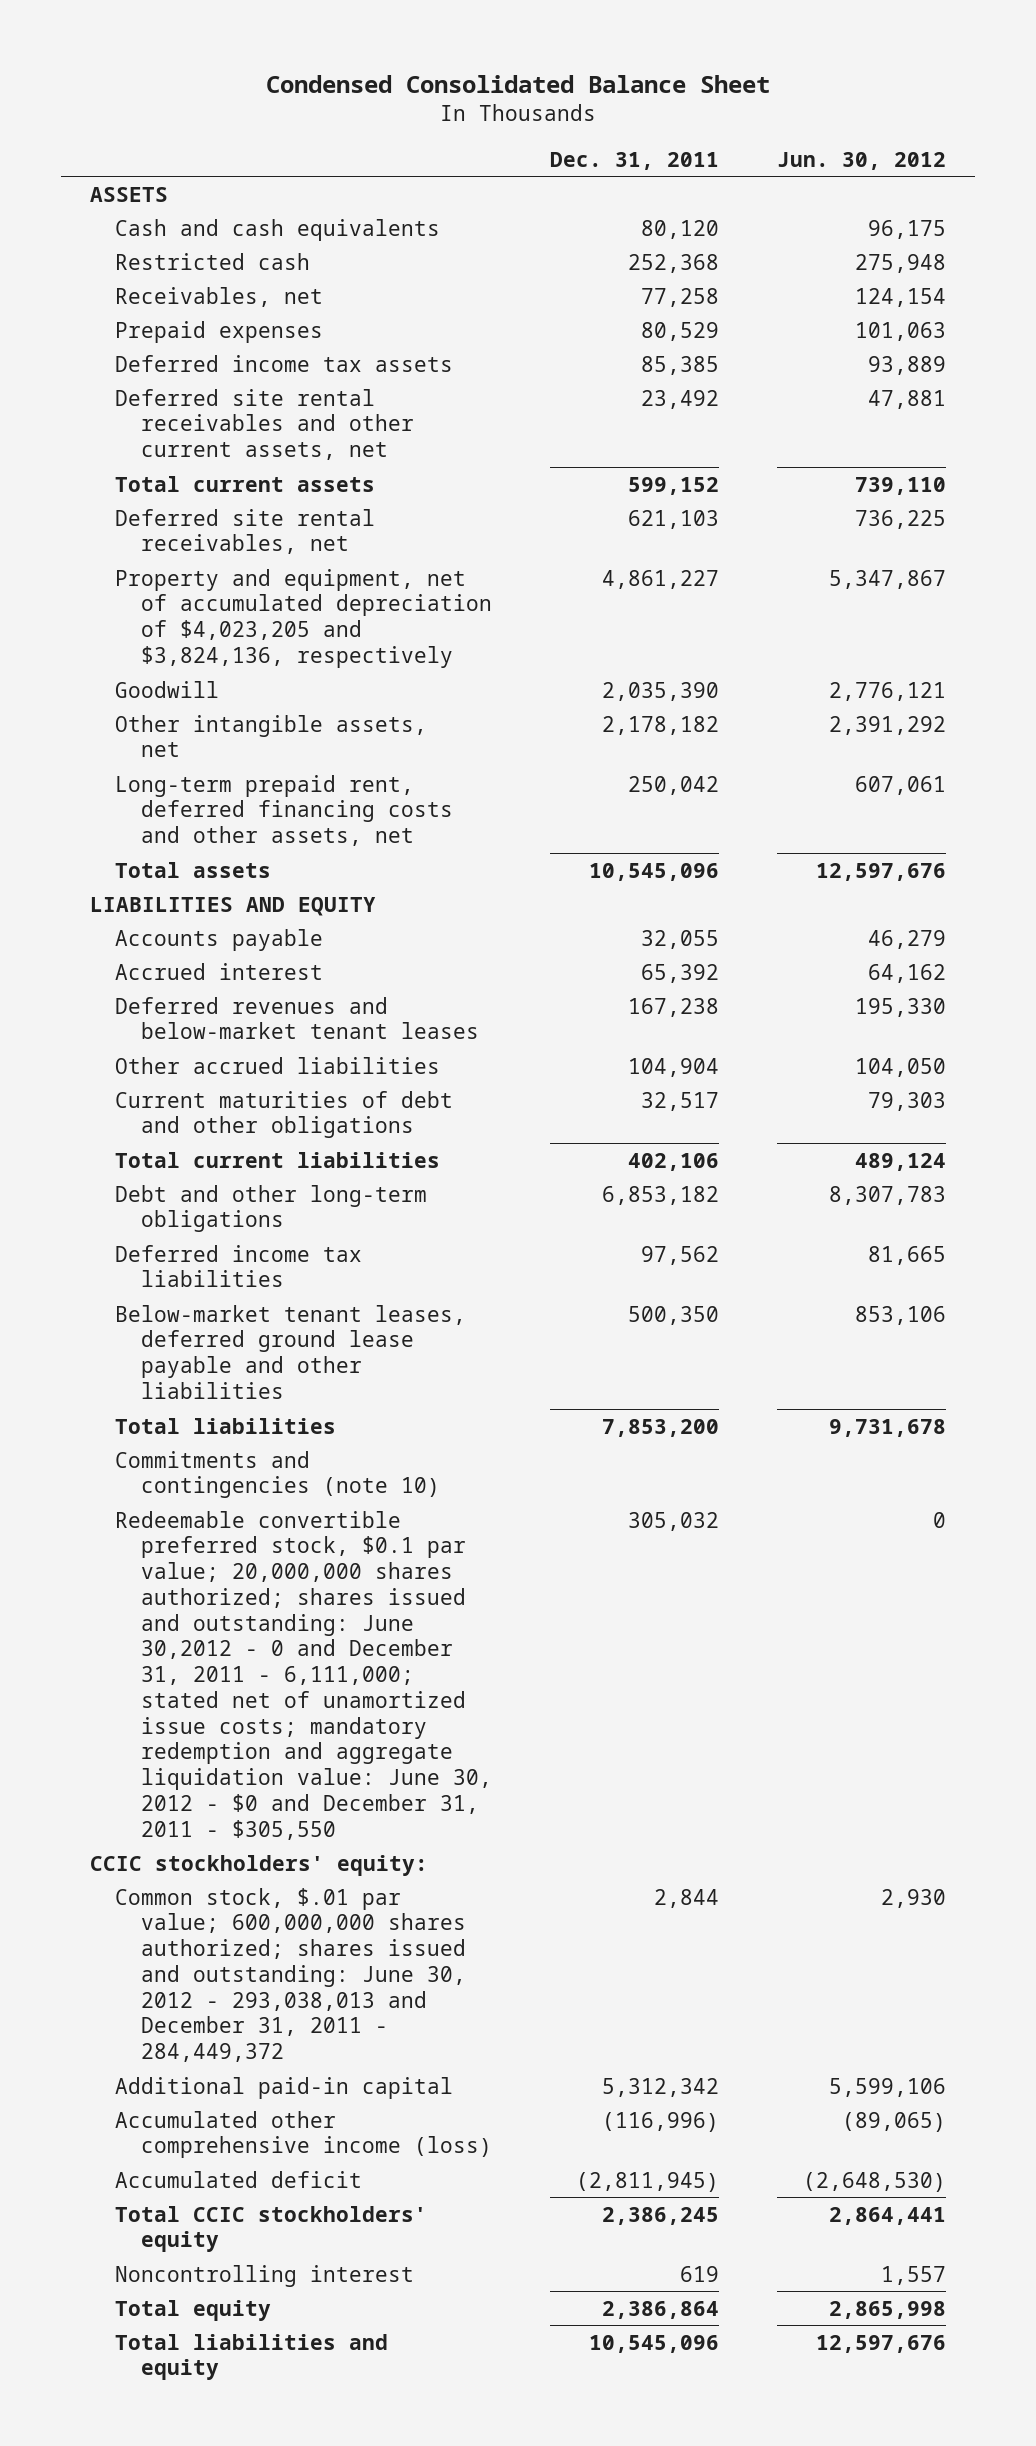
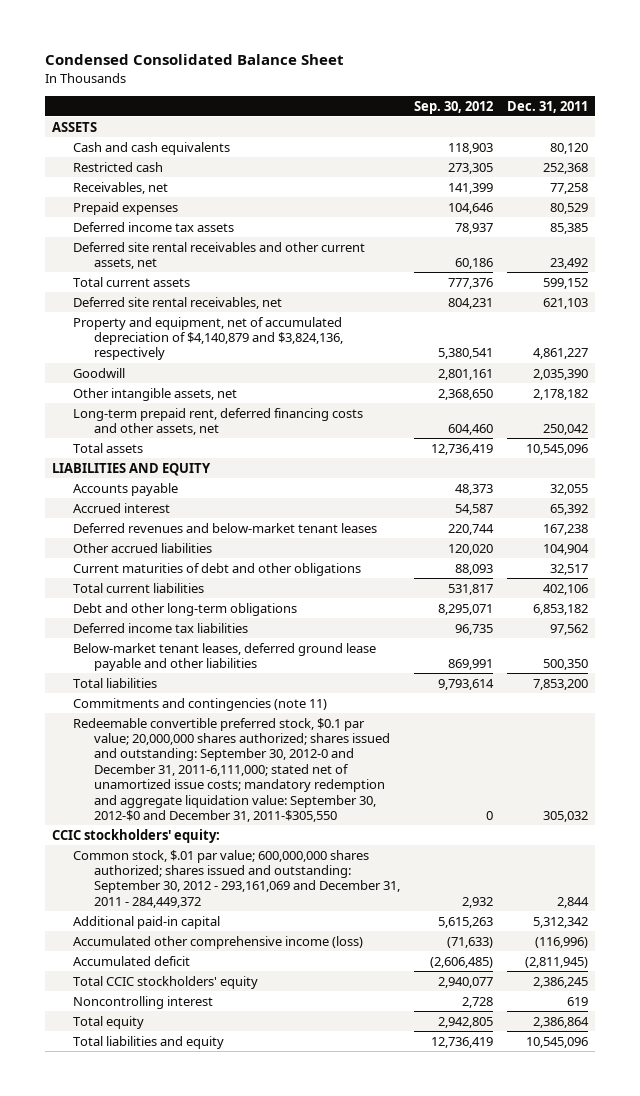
- | Dec. 31, 2011 | Jun. 30, 2012
+ | Sep. 30, 2012 | Dec. 31, 2011
- Property and equipment, net of accumulated depreciation of $4,023,205 and $3,824,136, respectively | 4,861,227 | 5,347,867
+ Property and equipment, net of accumulated depreciation of $4,140,879 and $3,824,136, respectively | 5,380,541 | 4,861,227
- Commitments and contingencies (note 10)
- Redeemable convertible preferred stock, $0.1 par value; 20,000,000 shares authorized; shares issued and outstanding: June 30,2012 - 0 and December 31, 2011 - 6,111,000; stated net of unamortized issue costs; mandatory redemption and aggregate liquidation value: June 30, 2012 - $0 and December 31, 2011 - $305,550 | 305,032 | 0
+ Commitments and contingencies (note 11)
+ Redeemable convertible preferred stock, $0.1 par value; 20,000,000 shares authorized; shares issued and outstanding: September 30, 2012-0 and December 31, 2011-6,111,000; stated net of unamortized issue costs; mandatory redemption and aggregate liquidation value: September 30, 2012-$0 and December 31, 2011-$305,550 | 0 | 305,032
- Common stock, $.01 par value; 600,000,000 shares authorized; shares issued and outstanding: June 30, 2012 - 293,038,013 and December 31, 2011 - 284,449,372 | 2,844 | 2,930
+ Common stock, $.01 par value; 600,000,000 shares authorized; shares issued and outstanding: September 30, 2012 - 293,161,069 and December 31, 2011 - 284,449,372 | 2,932 | 2,844

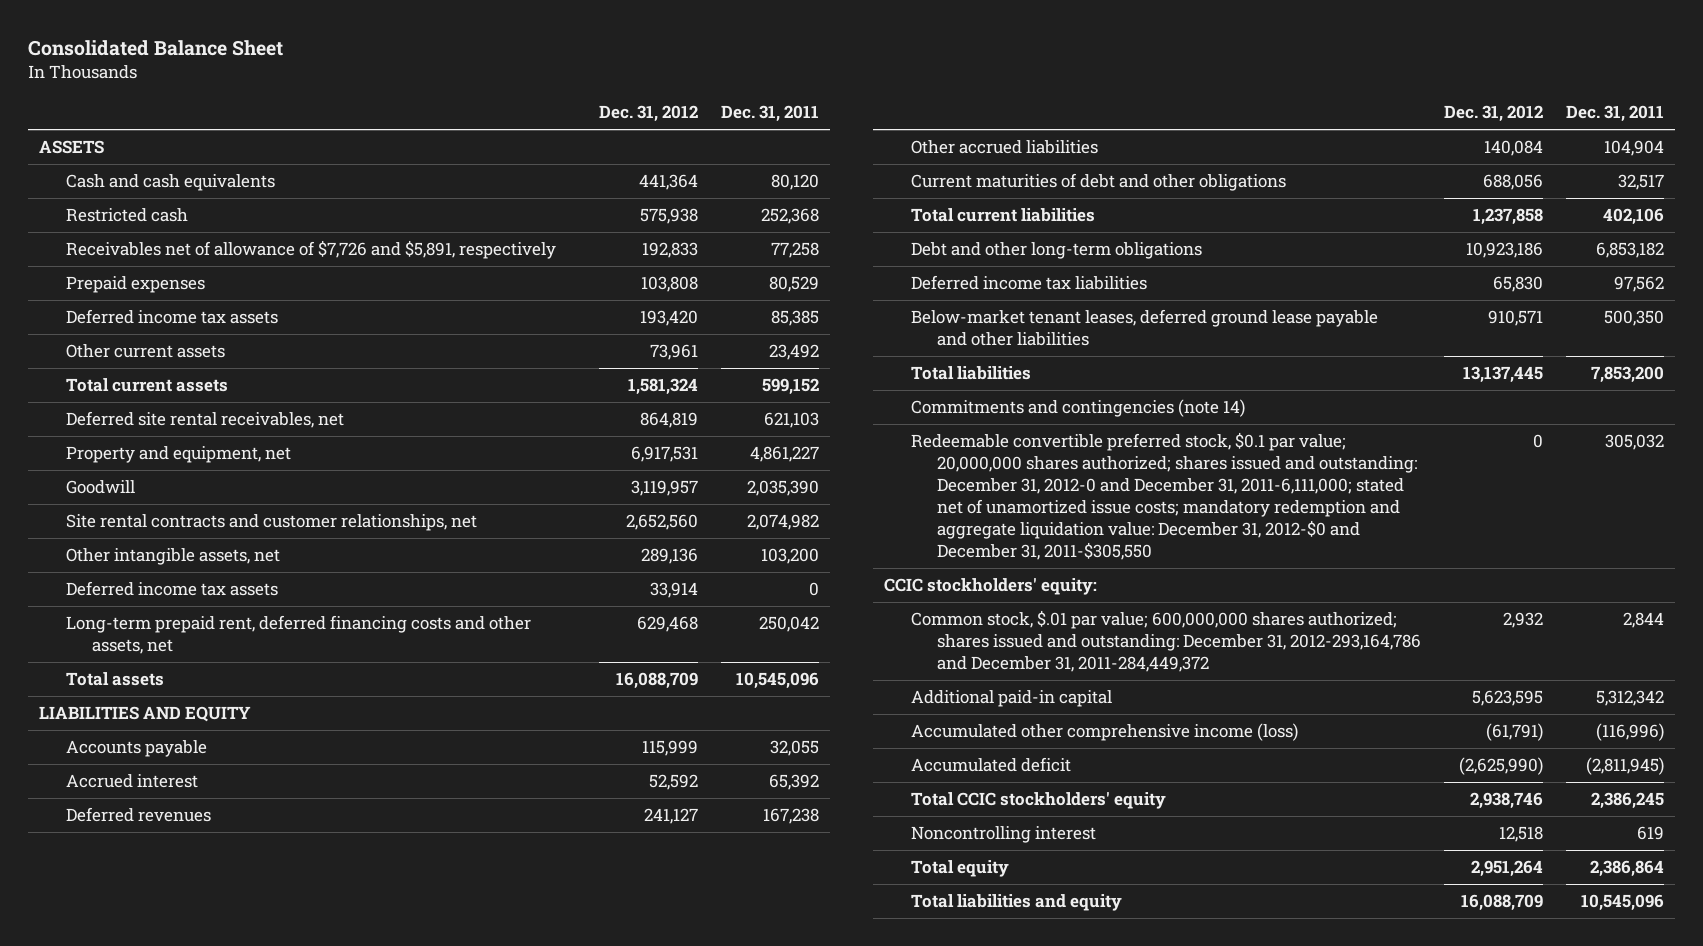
- Condensed Consolidated Balance Sheet
+ Consolidated Balance Sheet
- | Sep. 30, 2012 | Dec. 31, 2011
+ | Dec. 31, 2012 | Dec. 31, 2011
- Receivables, net | 141,399 | 77,258
+ Receivables net of allowance of $7,726 and $5,891, respectively | 192,833 | 77,258
- Deferred site rental receivables and other current assets, net | 60,186 | 23,492
+ Other current assets | 73,961 | 23,492
- Property and equipment, net of accumulated depreciation of $4,140,879 and $3,824,136, respectively | 5,380,541 | 4,861,227
+ Property and equipment, net | 6,917,531 | 4,861,227
- Other intangible assets, net | 2,368,650 | 2,178,182
+ Site rental contracts and customer relationships, net | 2,652,560 | 2,074,982
+ Other intangible assets, net | 289,136 | 103,200
+ Deferred income tax assets | 33,914 | 0
- Deferred revenues and below-market tenant leases | 220,744 | 167,238
+ Deferred revenues | 241,127 | 167,238
- Commitments and contingencies (note 11)
- Redeemable convertible preferred stock, $0.1 par value; 20,000,000 shares authorized; shares issued and outstanding: September 30, 2012-0 and December 31, 2011-6,111,000; stated net of unamortized issue costs; mandatory redemption and aggregate liquidation value: September 30, 2012-$0 and December 31, 2011-$305,550 | 0 | 305,032
+ Commitments and contingencies (note 14)
+ Redeemable convertible preferred stock, $0.1 par value; 20,000,000 shares authorized; shares issued and outstanding: December 31, 2012-0 and December 31, 2011-6,111,000; stated net of unamortized issue costs; mandatory redemption and aggregate liquidation value: December 31, 2012-$0 and December 31, 2011-$305,550 | 0 | 305,032
- Common stock, $.01 par value; 600,000,000 shares authorized; shares issued and outstanding: September 30, 2012 - 293,161,069 and December 31, 2011 - 284,449,372 | 2,932 | 2,844
+ Common stock, $.01 par value; 600,000,000 shares authorized; shares issued and outstanding: December 31, 2012-293,164,786 and December 31, 2011-284,449,372 | 2,932 | 2,844

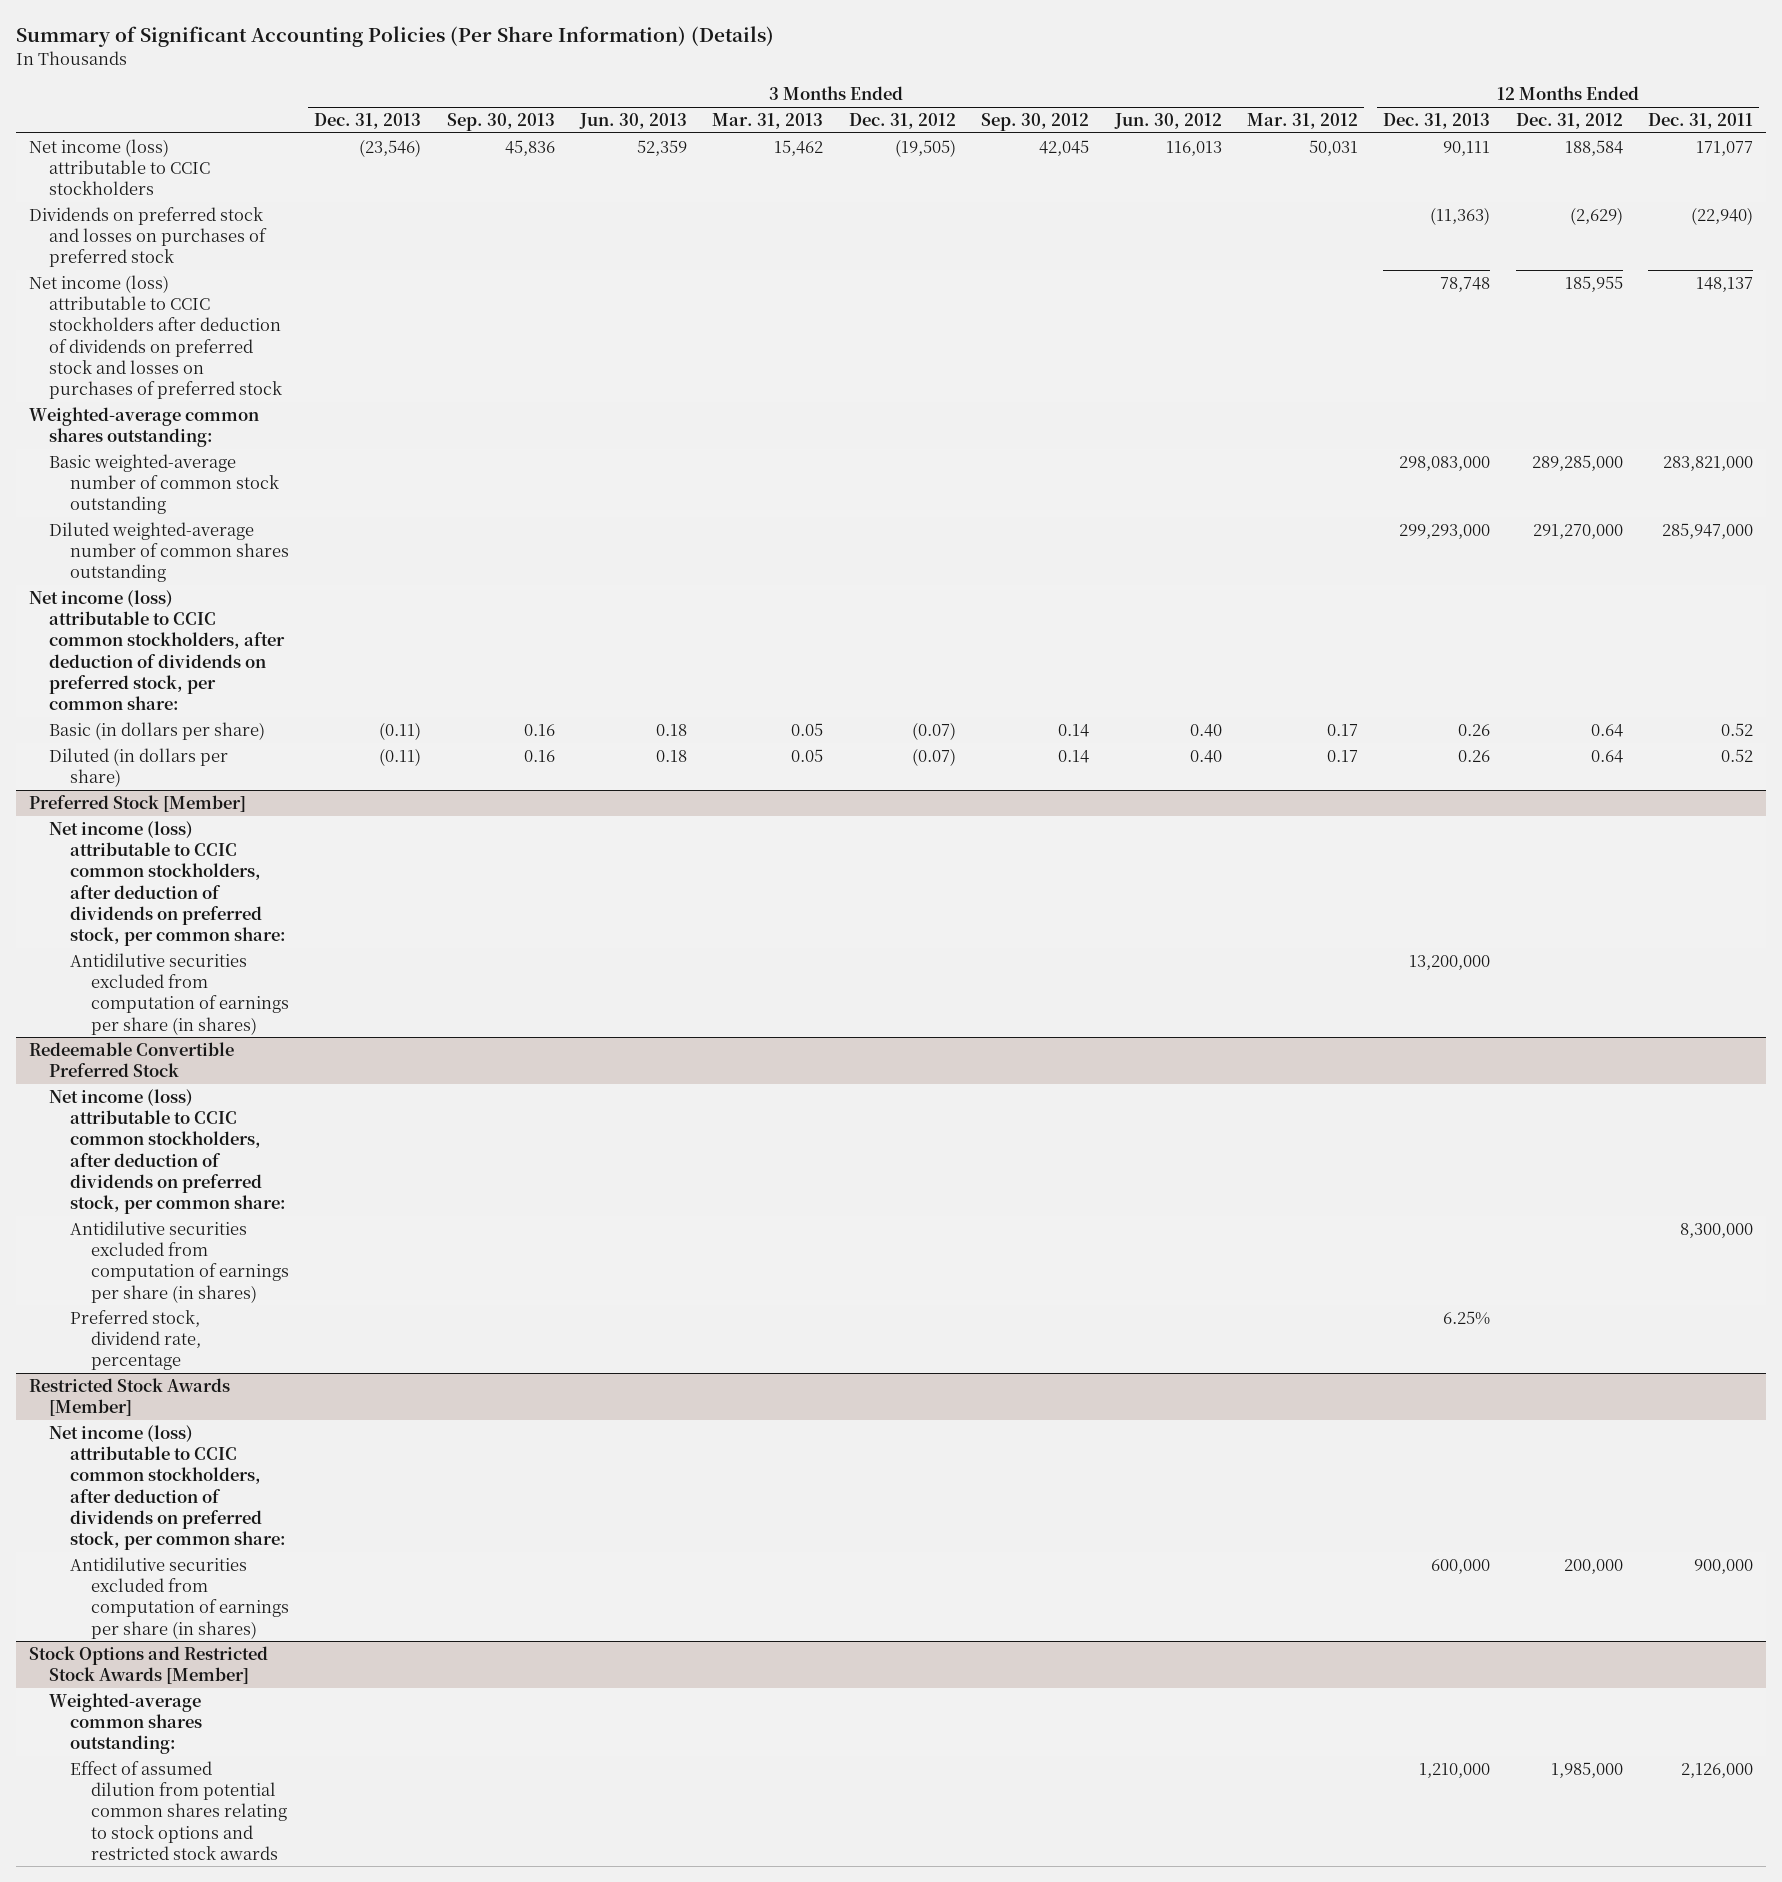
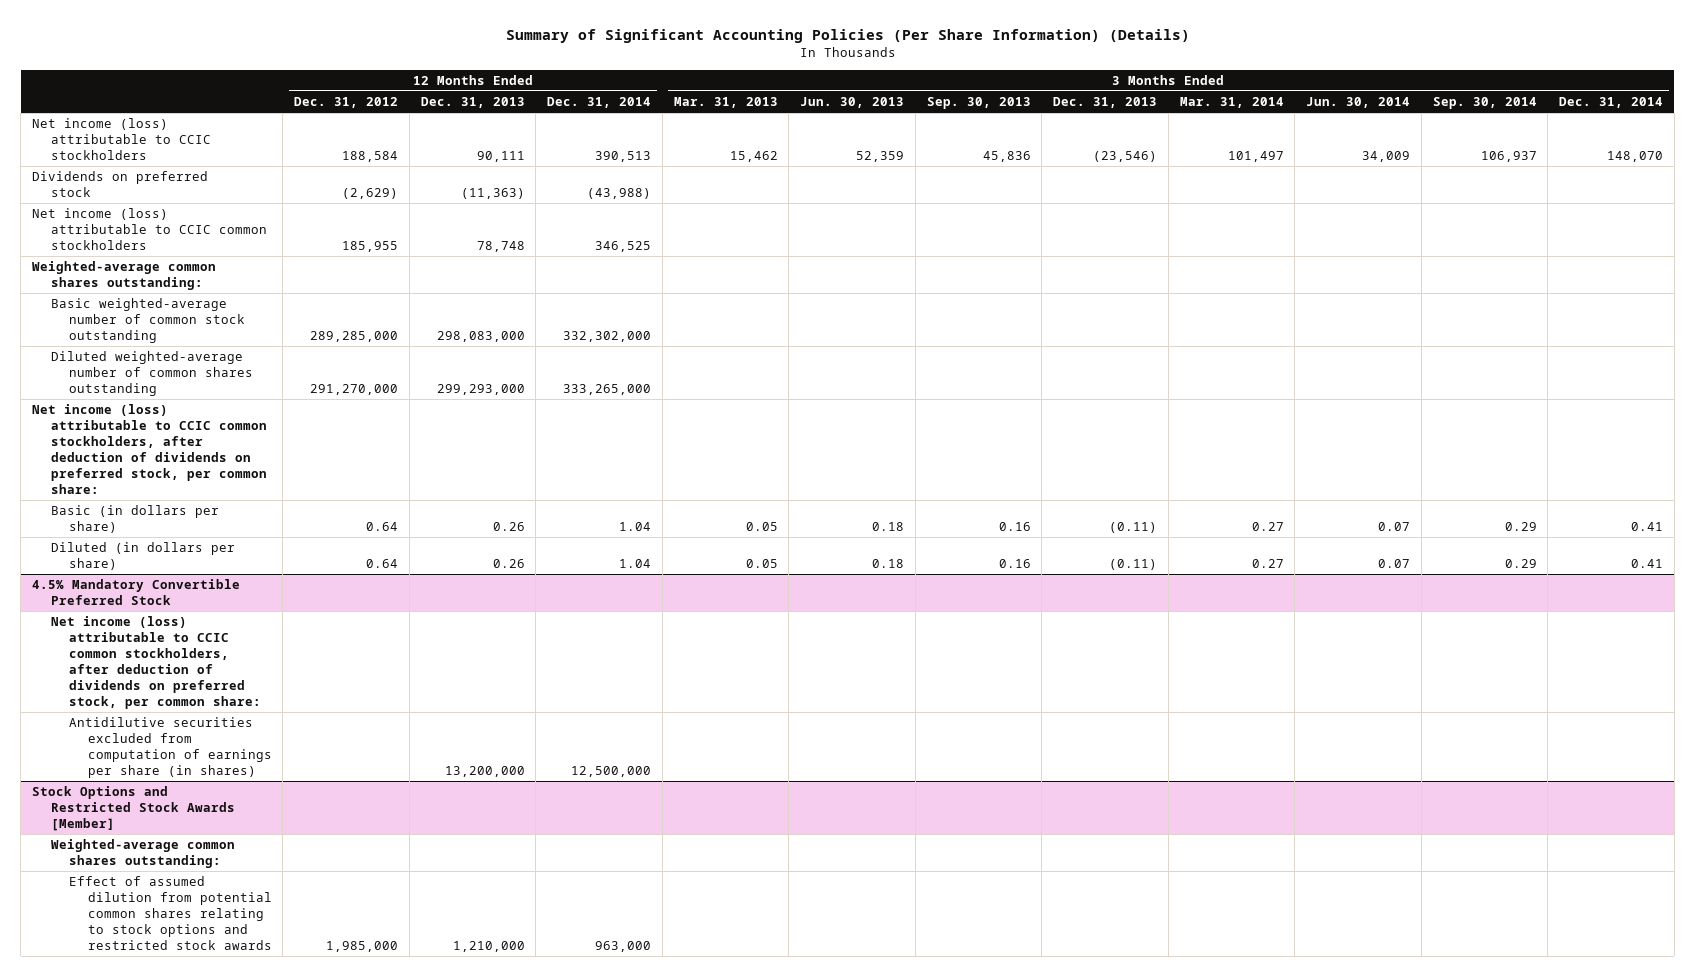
- | 3 Months Ended Dec. 31, 2013 | 3 Months Ended Sep. 30, 2013 | 3 Months Ended Jun. 30, 2013 | 3 Months Ended Mar. 31, 2013 | 3 Months Ended Dec. 31, 2012 | 3 Months Ended Sep. 30, 2012 | 3 Months Ended Jun. 30, 2012 | 3 Months Ended Mar. 31, 2012 | 12 Months Ended Dec. 31, 2013 | 12 Months Ended Dec. 31, 2012 | 12 Months Ended Dec. 31, 2011
+ | 12 Months Ended Dec. 31, 2012 | 12 Months Ended Dec. 31, 2013 | 12 Months Ended Dec. 31, 2014 | 3 Months Ended Mar. 31, 2013 | 3 Months Ended Jun. 30, 2013 | 3 Months Ended Sep. 30, 2013 | 3 Months Ended Dec. 31, 2013 | 3 Months Ended Mar. 31, 2014 | 3 Months Ended Jun. 30, 2014 | 3 Months Ended Sep. 30, 2014 | 3 Months Ended Dec. 31, 2014
- Dividends on preferred stock and losses on purchases of preferred stock | | | | | | | | | (11,363) | (2,629) | (22,940)
- Net income (loss) attributable to CCIC stockholders after deduction of dividends on preferred stock and losses on purchases of preferred stock | | | | | | | | | 78,748 | 185,955 | 148,137
+ Dividends on preferred stock | (2,629) | (11,363) | (43,988) | | | | | | | |
+ Net income (loss) attributable to CCIC common stockholders | 185,955 | 78,748 | 346,525 | | | | | | | |
- Preferred Stock [Member]
+ 4.5% Mandatory Convertible Preferred Stock
- Redeemable Convertible Preferred Stock
- Net income (loss) attributable to CCIC common stockholders, after deduction of dividends on preferred stock, per common share:
- Antidilutive securities excluded from computation of earnings per share (in shares) | | | | | | | | | | | 8,300,000
- Preferred stock, dividend rate, percentage | | | | | | | | | 6.25% | |
- Restricted Stock Awards [Member]
- Net income (loss) attributable to CCIC common stockholders, after deduction of dividends on preferred stock, per common share:
- Antidilutive securities excluded from computation of earnings per share (in shares) | | | | | | | | | 600,000 | 200,000 | 900,000

